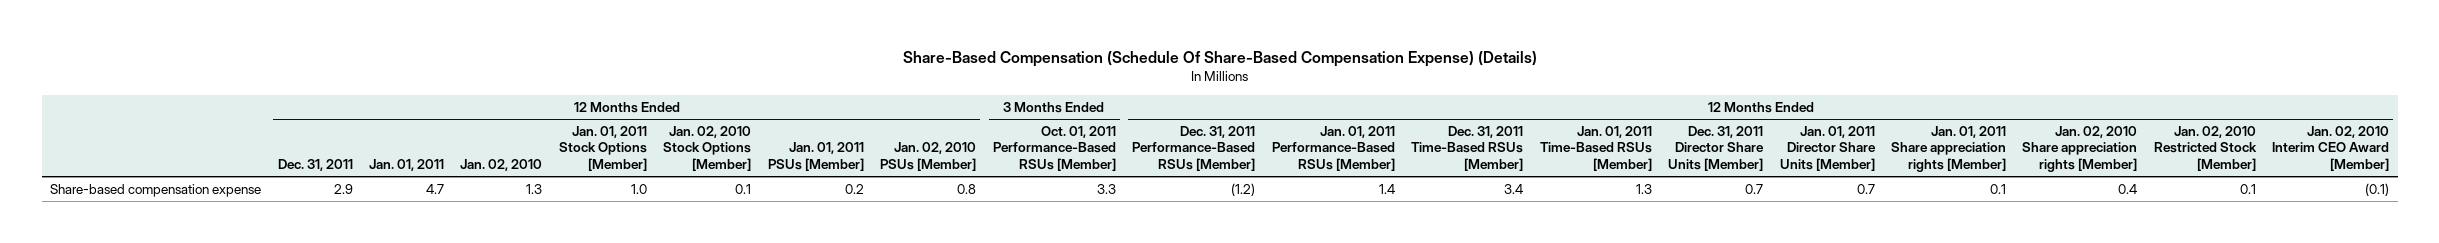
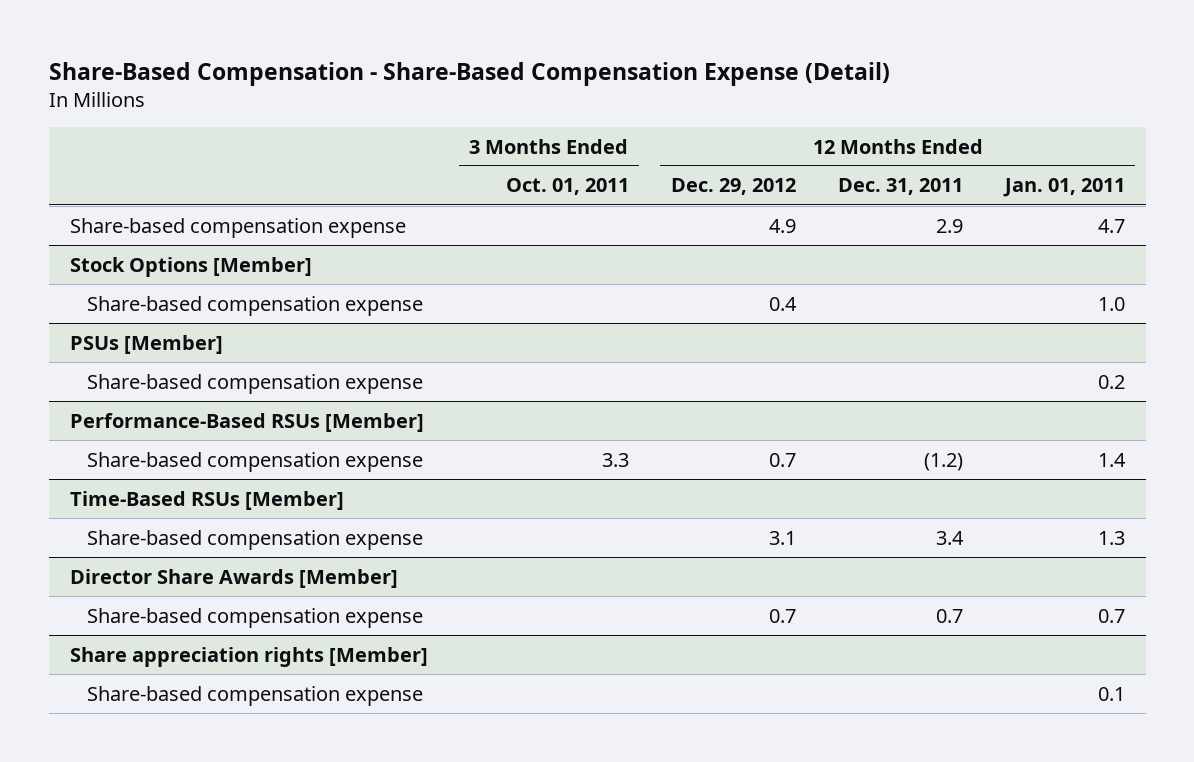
- Share-Based Compensation (Schedule Of Share-Based Compensation Expense) (Details)
+ Share-Based Compensation - Share-Based Compensation Expense (Detail)
- | 12 Months Ended Dec. 31, 2011 | 12 Months Ended Jan. 01, 2011 | 12 Months Ended Jan. 02, 2010 | 12 Months Ended Jan. 01, 2011 Stock Options [Member] | 12 Months Ended Jan. 02, 2010 Stock Options [Member] | 12 Months Ended Jan. 01, 2011 PSUs [Member] | 12 Months Ended Jan. 02, 2010 PSUs [Member] | 3 Months Ended Oct. 01, 2011 Performance-Based RSUs [Member] | 12 Months Ended Dec. 31, 2011 Performance-Based RSUs [Member] | 12 Months Ended Jan. 01, 2011 Performance-Based RSUs [Member] | 12 Months Ended Dec. 31, 2011 Time-Based RSUs [Member] | 12 Months Ended Jan. 01, 2011 Time-Based RSUs [Member] | 12 Months Ended Dec. 31, 2011 Director Share Units [Member] | 12 Months Ended Jan. 01, 2011 Director Share Units [Member] | 12 Months Ended Jan. 01, 2011 Share appreciation rights [Member] | 12 Months Ended Jan. 02, 2010 Share appreciation rights [Member] | 12 Months Ended Jan. 02, 2010 Restricted Stock [Member] | 12 Months Ended Jan. 02, 2010 Interim CEO Award [Member]
+ | 3 Months Ended Oct. 01, 2011 | 12 Months Ended Dec. 29, 2012 | 12 Months Ended Dec. 31, 2011 | 12 Months Ended Jan. 01, 2011
+ Stock Options [Member]
+ Share-based compensation expense | | 0.4 | | 1.0
+ PSUs [Member]
+ Share-based compensation expense | | | | 0.2
+ Performance-Based RSUs [Member]
+ Share-based compensation expense | 3.3 | 0.7 | (1.2) | 1.4
+ Time-Based RSUs [Member]
+ Share-based compensation expense | | 3.1 | 3.4 | 1.3
+ Director Share Awards [Member]
+ Share-based compensation expense | | 0.7 | 0.7 | 0.7
+ Share appreciation rights [Member]
+ Share-based compensation expense | | | | 0.1

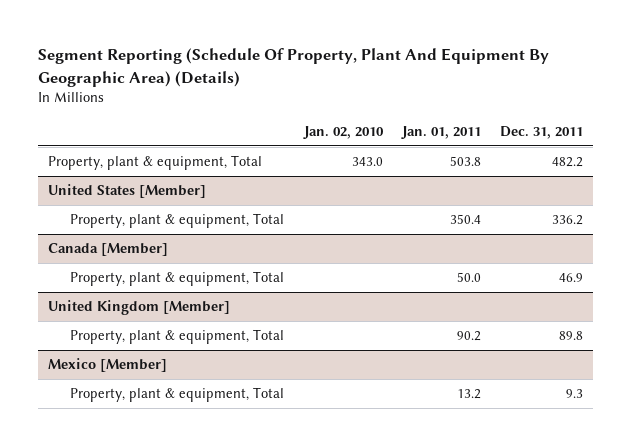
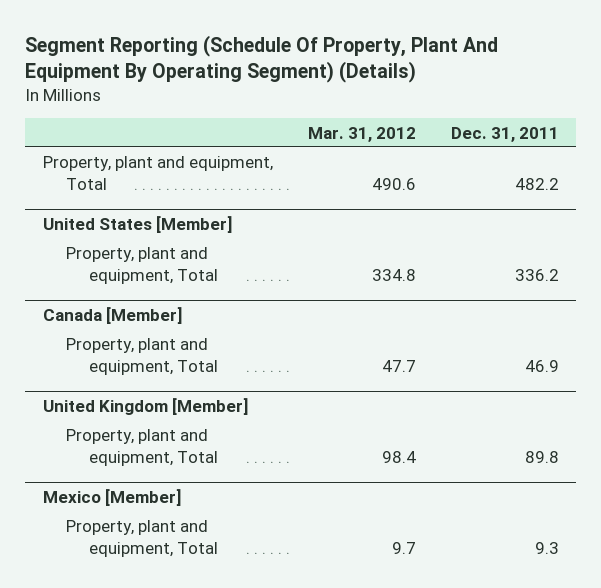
- Segment Reporting (Schedule Of Property, Plant And Equipment By Geographic Area) (Details)
+ Segment Reporting (Schedule Of Property, Plant And Equipment By Operating Segment) (Details)
- | Jan. 02, 2010 | Jan. 01, 2011 | Dec. 31, 2011
+ | Mar. 31, 2012 | Dec. 31, 2011
- Property, plant & equipment, Total | 343.0 | 503.8 | 482.2
+ Property, plant and equipment, Total | 490.6 | 482.2
@ United States [Member]
- Property, plant & equipment, Total | | 350.4 | 336.2
+ Property, plant and equipment, Total | 334.8 | 336.2
@ Canada [Member]
- Property, plant & equipment, Total | | 50.0 | 46.9
+ Property, plant and equipment, Total | 47.7 | 46.9
@ United Kingdom [Member]
- Property, plant & equipment, Total | | 90.2 | 89.8
+ Property, plant and equipment, Total | 98.4 | 89.8
@ Mexico [Member]
- Property, plant & equipment, Total | | 13.2 | 9.3
+ Property, plant and equipment, Total | 9.7 | 9.3

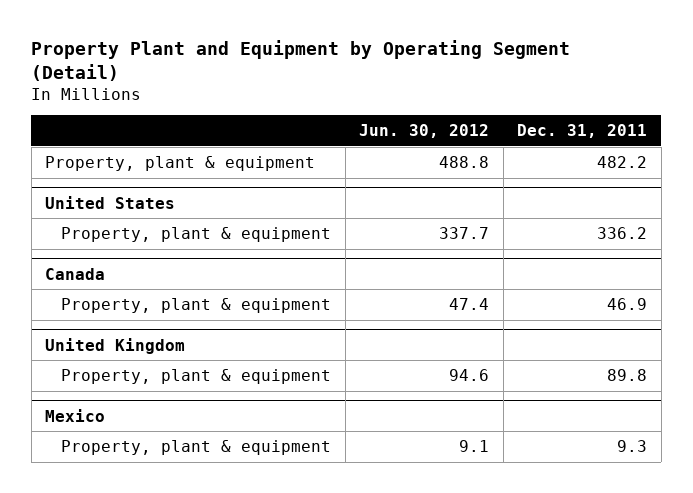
- Segment Reporting (Schedule Of Property, Plant And Equipment By Operating Segment) (Details)
+ Property Plant and Equipment by Operating Segment (Detail)
- | Mar. 31, 2012 | Dec. 31, 2011
+ | Jun. 30, 2012 | Dec. 31, 2011
- Property, plant and equipment, Total | 490.6 | 482.2
- United States [Member]
- Property, plant and equipment, Total | 334.8 | 336.2
- Canada [Member]
- Property, plant and equipment, Total | 47.7 | 46.9
- United Kingdom [Member]
- Property, plant and equipment, Total | 98.4 | 89.8
- Mexico [Member]
- Property, plant and equipment, Total | 9.7 | 9.3
+ Property, plant & equipment | 488.8 | 482.2
+ United States
+ Property, plant & equipment | 337.7 | 336.2
+ Canada
+ Property, plant & equipment | 47.4 | 46.9
+ United Kingdom
+ Property, plant & equipment | 94.6 | 89.8
+ Mexico
+ Property, plant & equipment | 9.1 | 9.3

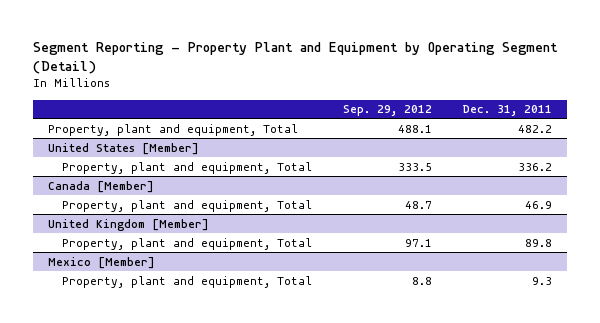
- Property Plant and Equipment by Operating Segment (Detail)
+ Segment Reporting - Property Plant and Equipment by Operating Segment (Detail)
- | Jun. 30, 2012 | Dec. 31, 2011
+ | Sep. 29, 2012 | Dec. 31, 2011
- Property, plant & equipment | 488.8 | 482.2
- United States
- Property, plant & equipment | 337.7 | 336.2
- Canada
- Property, plant & equipment | 47.4 | 46.9
- United Kingdom
- Property, plant & equipment | 94.6 | 89.8
- Mexico
- Property, plant & equipment | 9.1 | 9.3
+ Property, plant and equipment, Total | 488.1 | 482.2
+ United States [Member]
+ Property, plant and equipment, Total | 333.5 | 336.2
+ Canada [Member]
+ Property, plant and equipment, Total | 48.7 | 46.9
+ United Kingdom [Member]
+ Property, plant and equipment, Total | 97.1 | 89.8
+ Mexico [Member]
+ Property, plant and equipment, Total | 8.8 | 9.3

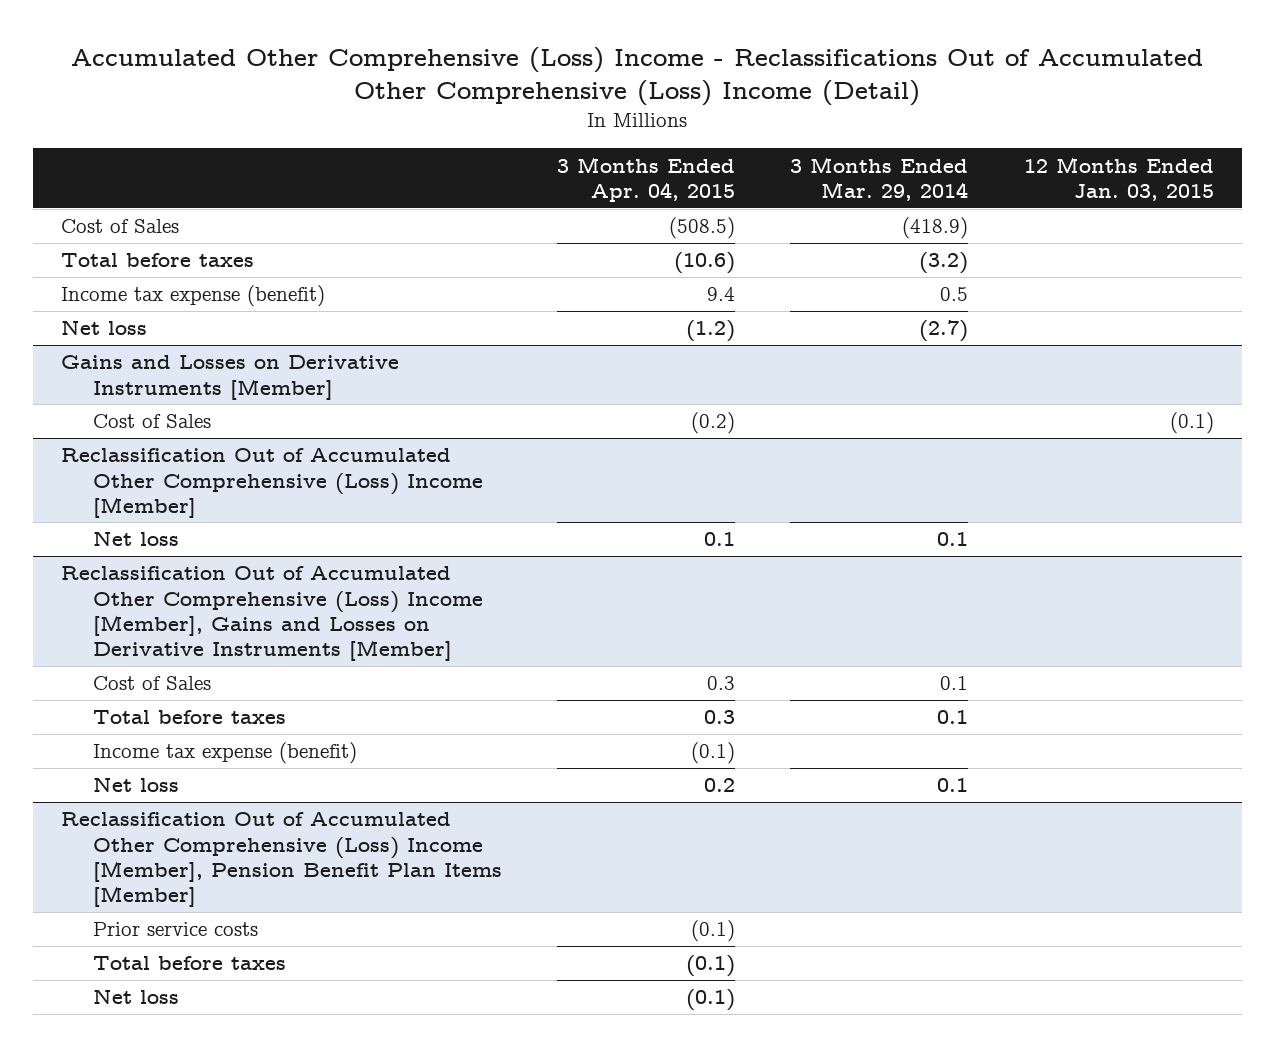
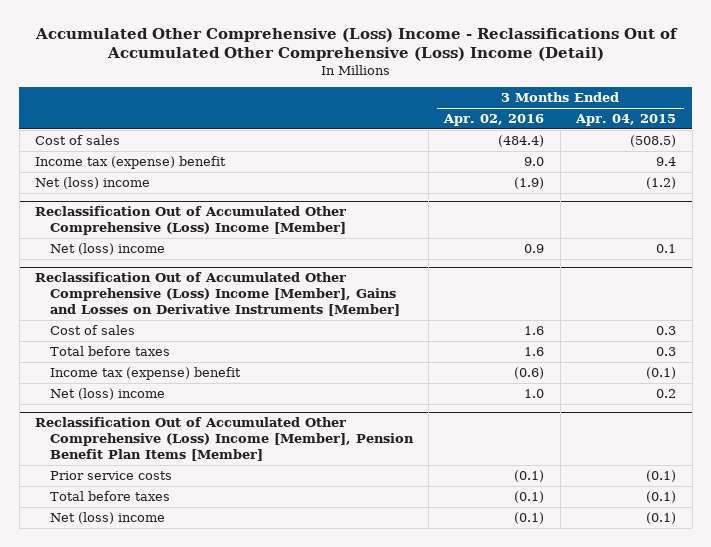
- | 3 Months Ended Apr. 04, 2015 | 3 Months Ended Mar. 29, 2014 | 12 Months Ended Jan. 03, 2015
+ | 3 Months Ended Apr. 02, 2016 | 3 Months Ended Apr. 04, 2015
- Cost of Sales | (508.5) | (418.9) |
- Total before taxes | (10.6) | (3.2) |
- Income tax expense (benefit) | 9.4 | 0.5 |
- Net loss | (1.2) | (2.7) |
- Gains and Losses on Derivative Instruments [Member]
- Cost of Sales | (0.2) | | (0.1)
+ Cost of sales | (484.4) | (508.5)
+ Income tax (expense) benefit | 9.0 | 9.4
+ Net (loss) income | (1.9) | (1.2)
@ Reclassification Out of Accumulated Other Comprehensive (Loss) Income [Member]
- Net loss | 0.1 | 0.1 |
+ Net (loss) income | 0.9 | 0.1
@ Reclassification Out of Accumulated Other Comprehensive (Loss) Income [Member], Gains and Losses on Derivative Instruments [Member]
- Cost of Sales | 0.3 | 0.1 |
+ Cost of sales | 1.6 | 0.3
- Income tax expense (benefit) | (0.1) | |
- Net loss | 0.2 | 0.1 |
+ Income tax (expense) benefit | (0.6) | (0.1)
+ Net (loss) income | 1.0 | 0.2
@ Reclassification Out of Accumulated Other Comprehensive (Loss) Income [Member], Pension Benefit Plan Items [Member]
- Net loss | (0.1) | |
+ Net (loss) income | (0.1) | (0.1)

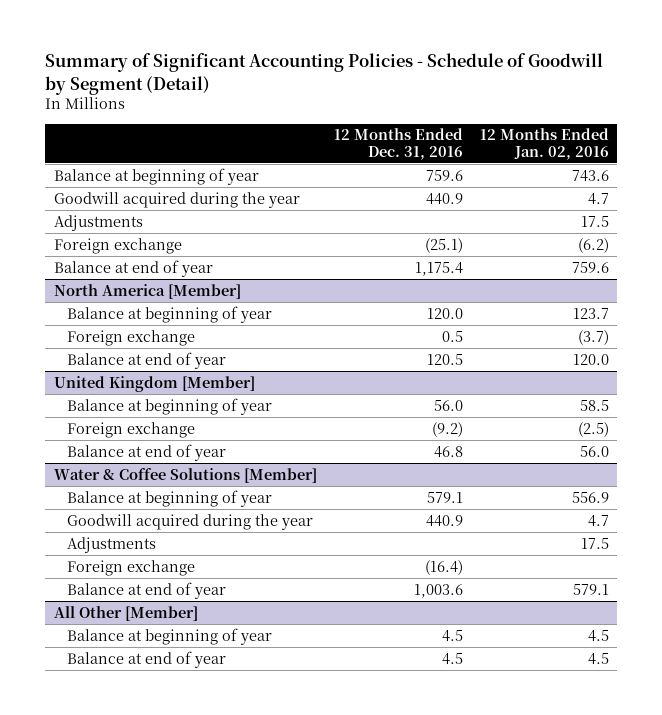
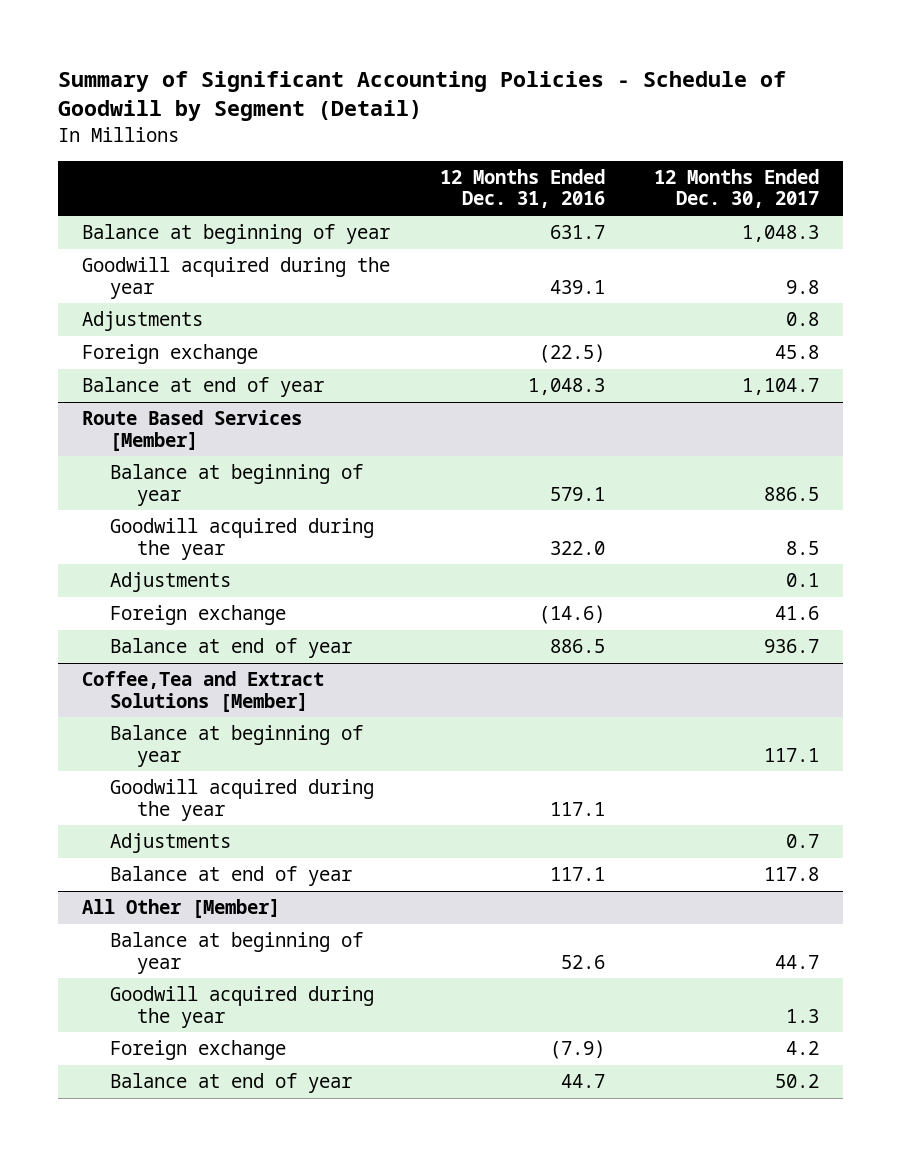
- | 12 Months Ended Dec. 31, 2016 | 12 Months Ended Jan. 02, 2016
+ | 12 Months Ended Dec. 31, 2016 | 12 Months Ended Dec. 30, 2017
- Balance at beginning of year | 759.6 | 743.6
- Goodwill acquired during the year | 440.9 | 4.7
+ Balance at beginning of year | 631.7 | 1,048.3
+ Goodwill acquired during the year | 439.1 | 9.8
- Foreign exchange | (25.1) | (6.2)
- Balance at end of year | 1,175.4 | 759.6
- North America [Member]
- Balance at beginning of year | 120.0 | 123.7
- Foreign exchange | 0.5 | (3.7)
- Balance at end of year | 120.5 | 120.0
- United Kingdom [Member]
- Balance at beginning of year | 56.0 | 58.5
- Foreign exchange | (9.2) | (2.5)
- Balance at end of year | 46.8 | 56.0
- Water & Coffee Solutions [Member]
+ Foreign exchange | (22.5) | 45.8
+ Balance at end of year | 1,048.3 | 1,104.7
+ Route Based Services [Member]
- Goodwill acquired during the year | 440.9 | 4.7
+ Goodwill acquired during the year | 322.0 | 8.5
- Foreign exchange | (16.4) |
- Balance at end of year | 1,003.6 | 579.1
+ Foreign exchange | (14.6) | 41.6
+ Balance at end of year | 886.5 | 936.7
+ Coffee,Tea and Extract Solutions [Member]
+ Balance at beginning of year | | 117.1
+ Goodwill acquired during the year | 117.1 |
+ Adjustments | | 0.7
+ Balance at end of year | 117.1 | 117.8
@ All Other [Member]
- Balance at beginning of year | 4.5 | 4.5
- Balance at end of year | 4.5 | 4.5
+ Balance at beginning of year | 52.6 | 44.7
+ Goodwill acquired during the year | | 1.3
+ Foreign exchange | (7.9) | 4.2
+ Balance at end of year | 44.7 | 50.2

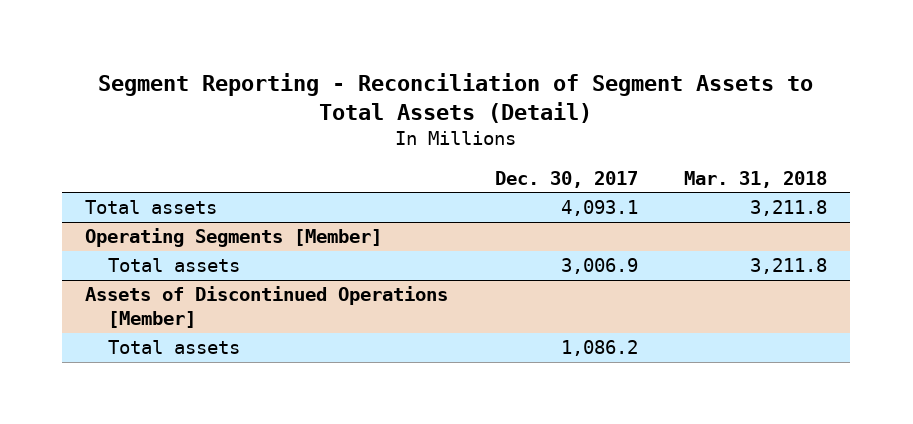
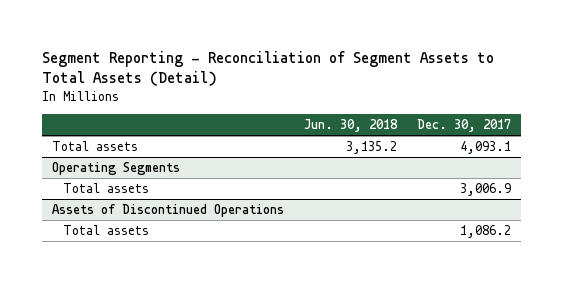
- | Dec. 30, 2017 | Mar. 31, 2018
+ | Jun. 30, 2018 | Dec. 30, 2017
- Operating Segments [Member]
+ Operating Segments
- Assets of Discontinued Operations [Member]
+ Assets of Discontinued Operations

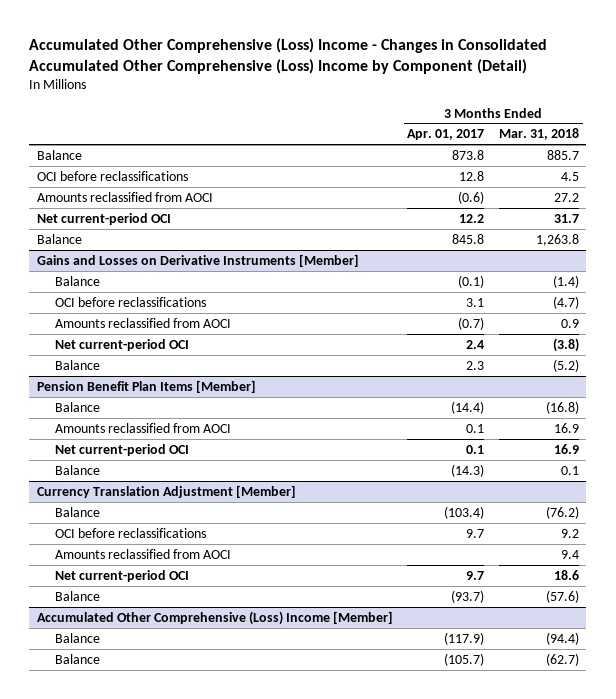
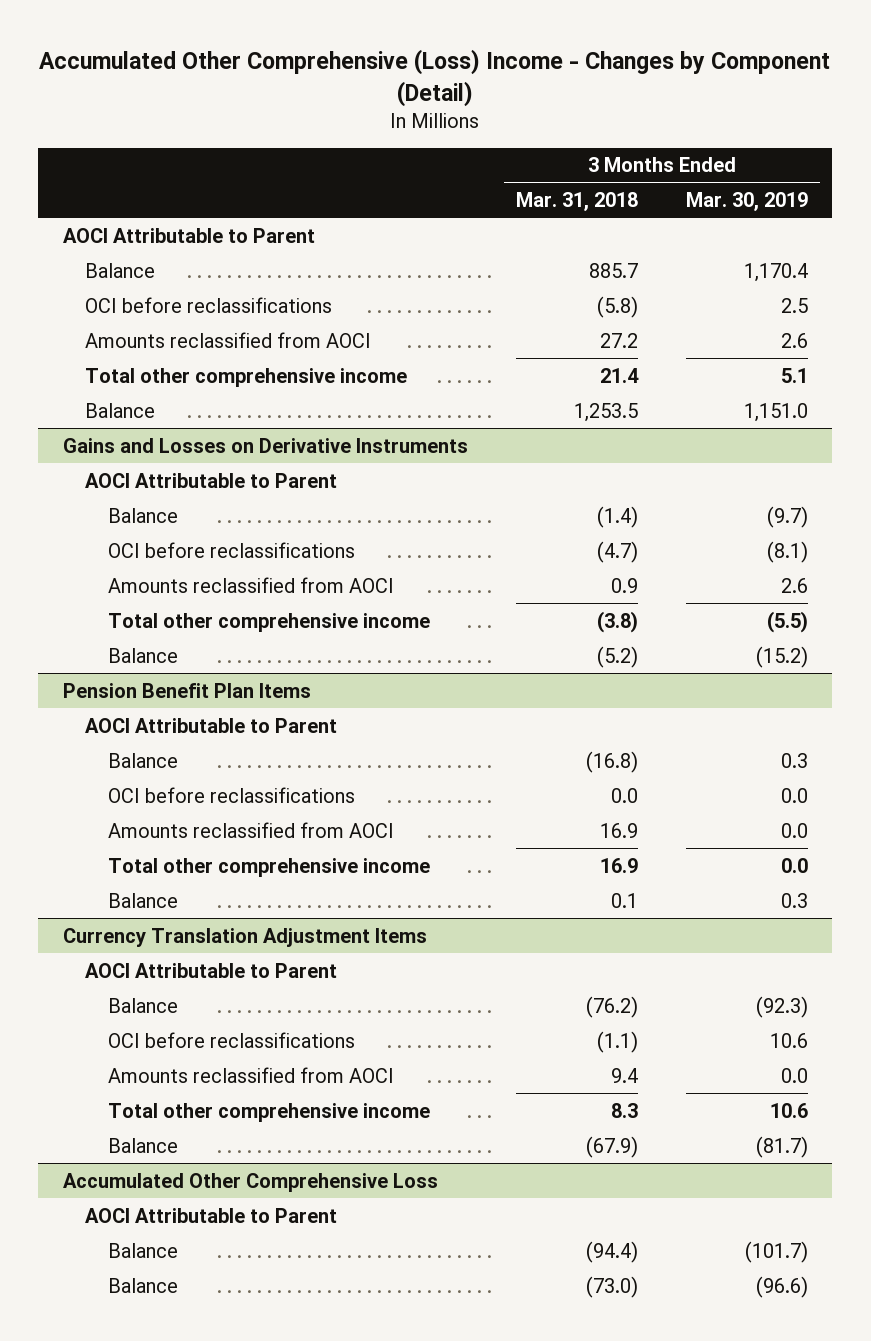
- Accumulated Other Comprehensive (Loss) Income - Changes in Consolidated Accumulated Other Comprehensive (Loss) Income by Component (Detail)
+ Accumulated Other Comprehensive (Loss) Income - Changes by Component (Detail)
- | 3 Months Ended Apr. 01, 2017 | 3 Months Ended Mar. 31, 2018
+ | 3 Months Ended Mar. 31, 2018 | 3 Months Ended Mar. 30, 2019
+ AOCI Attributable to Parent
- OCI before reclassifications | 12.8 | 4.5
+ OCI before reclassifications | (5.8) | 2.5
- Net current-period OCI | 12.2 | 31.7
- Balance | 845.8 | 1,263.8
- Gains and Losses on Derivative Instruments [Member]
+ Total other comprehensive income | 21.4 | 5.1
+ Balance | 1,253.5 | 1,151.0
+ Gains and Losses on Derivative Instruments
+ AOCI Attributable to Parent
- Net current-period OCI | 2.4 | (3.8)
+ Total other comprehensive income | (3.8) | (5.5)
- Pension Benefit Plan Items [Member]
+ Pension Benefit Plan Items
+ AOCI Attributable to Parent
+ OCI before reclassifications | 0.0 | 0.0
- Net current-period OCI | 0.1 | 16.9
+ Total other comprehensive income | 16.9 | 0.0
- Currency Translation Adjustment [Member]
+ Currency Translation Adjustment Items
+ AOCI Attributable to Parent
- OCI before reclassifications | 9.7 | 9.2
+ OCI before reclassifications | (1.1) | 10.6
- Net current-period OCI | 9.7 | 18.6
- Balance | (93.7) | (57.6)
- Accumulated Other Comprehensive (Loss) Income [Member]
+ Total other comprehensive income | 8.3 | 10.6
+ Balance | (67.9) | (81.7)
+ Accumulated Other Comprehensive Loss
+ AOCI Attributable to Parent
- Balance | (105.7) | (62.7)
+ Balance | (73.0) | (96.6)

